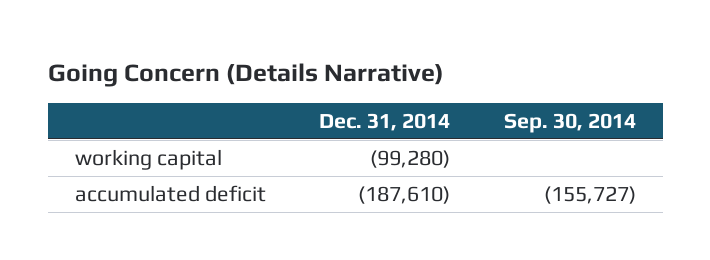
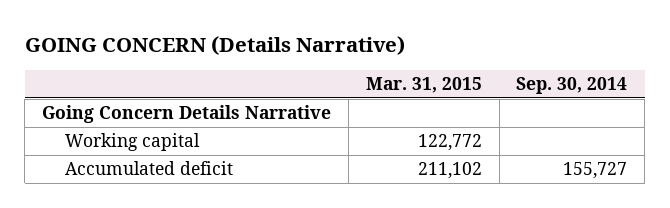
- Going Concern (Details Narrative)
+ GOING CONCERN (Details Narrative)
- | Dec. 31, 2014 | Sep. 30, 2014
+ | Mar. 31, 2015 | Sep. 30, 2014
- working capital | (99,280) |
- accumulated deficit | (187,610) | (155,727)
+ Going Concern Details Narrative
+ Working capital | 122,772 |
+ Accumulated deficit | 211,102 | 155,727

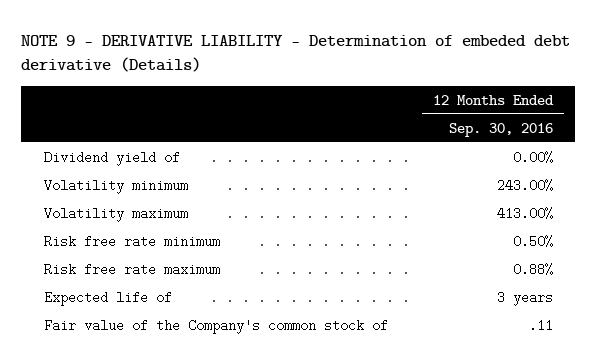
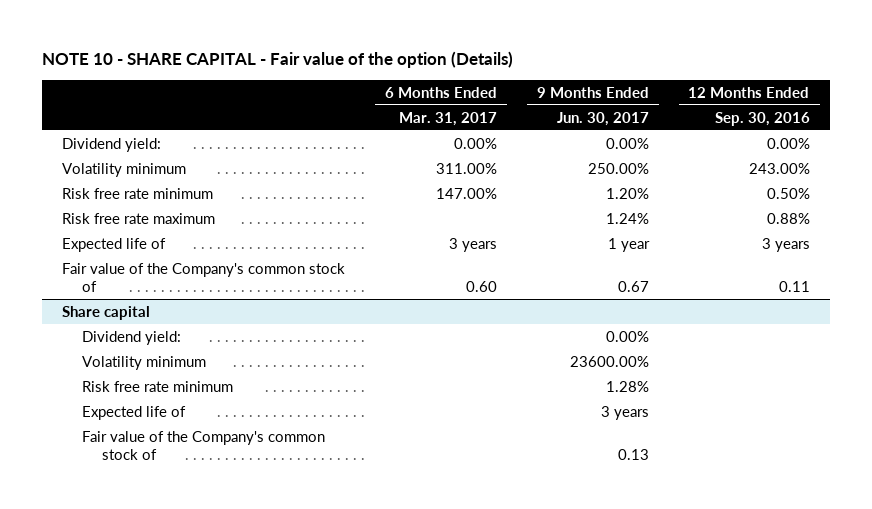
- NOTE 9 - DERIVATIVE LIABILITY - Determination of embeded debt derivative (Details)
+ NOTE 10 - SHARE CAPITAL - Fair value of the option (Details)
- | 12 Months Ended Sep. 30, 2016
+ | 6 Months Ended Mar. 31, 2017 | 9 Months Ended Jun. 30, 2017 | 12 Months Ended Sep. 30, 2016
- Dividend yield of | 0.00%
+ Dividend yield: | 0.00% | 0.00% | 0.00%
- Volatility maximum | 413.00%
- Fair value of the Company's common stock of | .11
+ Fair value of the Company's common stock of | 0.60 | 0.67 | 0.11
+ Share capital
+ Dividend yield: | | 0.00% |
+ Volatility minimum | | 23600.00% |
+ Risk free rate minimum | | 1.28% |
+ Expected life of | | 3 years |
+ Fair value of the Company's common stock of | | 0.13 |

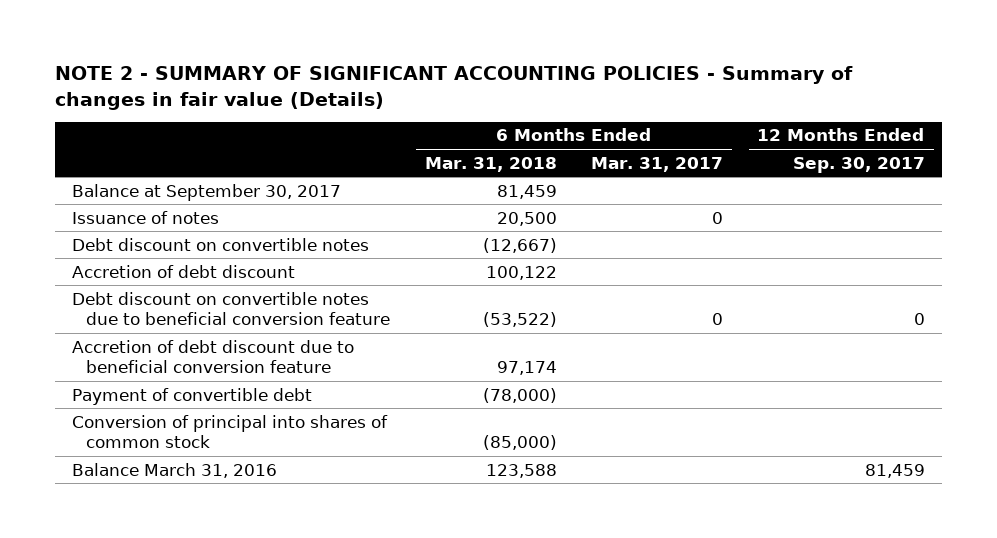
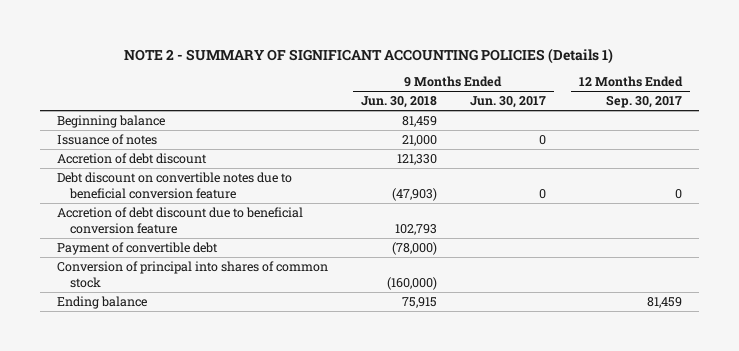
- NOTE 2 - SUMMARY OF SIGNIFICANT ACCOUNTING POLICIES - Summary of changes in fair value (Details)
+ NOTE 2 - SUMMARY OF SIGNIFICANT ACCOUNTING POLICIES (Details 1)
- | 6 Months Ended Mar. 31, 2018 | 6 Months Ended Mar. 31, 2017 | 12 Months Ended Sep. 30, 2017
+ | 9 Months Ended Jun. 30, 2018 | 9 Months Ended Jun. 30, 2017 | 12 Months Ended Sep. 30, 2017
- Balance at September 30, 2017 | 81,459 | |
+ Beginning balance | 81,459 | |
- Debt discount on convertible notes | (12,667) | |
- Balance March 31, 2016 | 123,588 | | 81,459
+ Ending balance | 75,915 | | 81,459

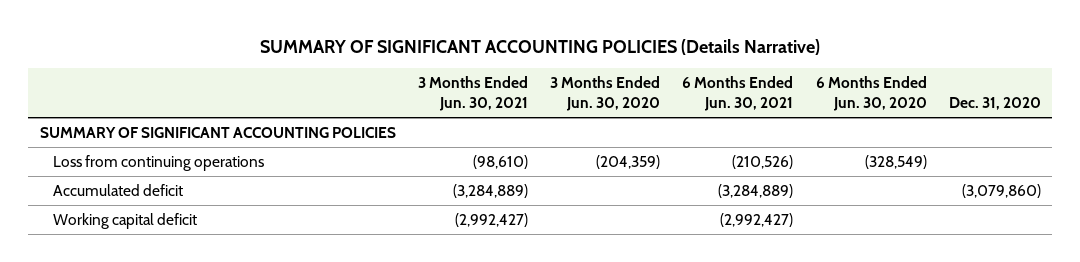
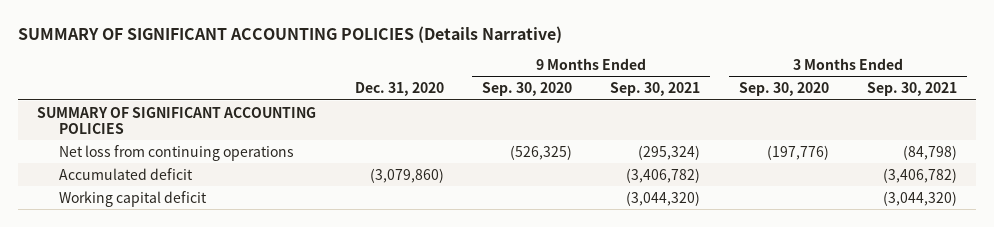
- | 3 Months Ended Jun. 30, 2021 | 3 Months Ended Jun. 30, 2020 | 6 Months Ended Jun. 30, 2021 | 6 Months Ended Jun. 30, 2020 | Dec. 31, 2020
+ | Dec. 31, 2020 | 9 Months Ended Sep. 30, 2020 | 9 Months Ended Sep. 30, 2021 | 3 Months Ended Sep. 30, 2020 | 3 Months Ended Sep. 30, 2021
- Loss from continuing operations | (98,610) | (204,359) | (210,526) | (328,549) |
+ Net loss from continuing operations | | (526,325) | (295,324) | (197,776) | (84,798)

